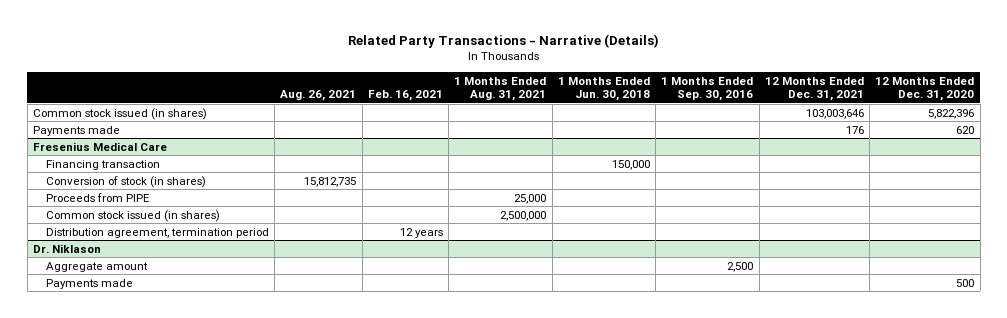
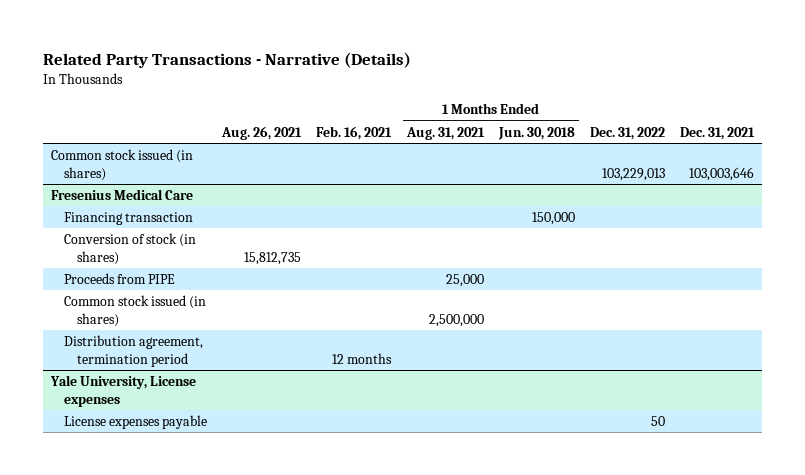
- | Aug. 26, 2021 | Feb. 16, 2021 | 1 Months Ended Aug. 31, 2021 | 1 Months Ended Jun. 30, 2018 | 1 Months Ended Sep. 30, 2016 | 12 Months Ended Dec. 31, 2021 | 12 Months Ended Dec. 31, 2020
+ | Aug. 26, 2021 | Feb. 16, 2021 | 1 Months Ended Aug. 31, 2021 | 1 Months Ended Jun. 30, 2018 | Dec. 31, 2022 | Dec. 31, 2021
- Payments made | | | | | | 176 | 620
@ Fresenius Medical Care
- Distribution agreement, termination period | | 12 years | | | | |
- Dr. Niklason
- Aggregate amount | | | | | 2,500 | |
- Payments made | | | | | | | 500
@ Fresenius Medical Care
+ Distribution agreement, termination period | | 12 months | | | |
+ Yale University, License expenses
+ License expenses payable | | | | | 50 |

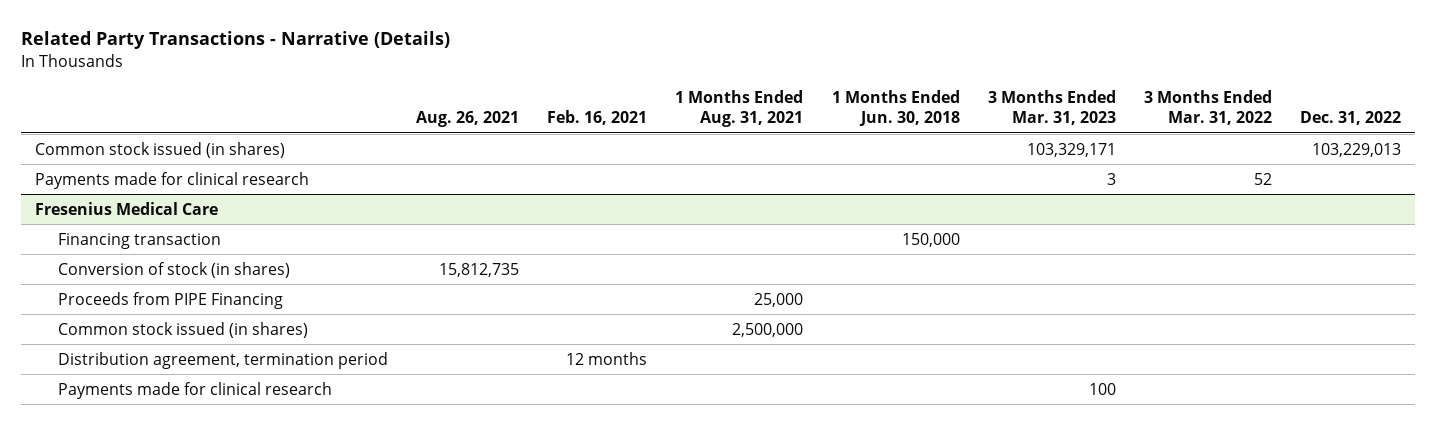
- | Aug. 26, 2021 | Feb. 16, 2021 | 1 Months Ended Aug. 31, 2021 | 1 Months Ended Jun. 30, 2018 | Dec. 31, 2022 | Dec. 31, 2021
+ | Aug. 26, 2021 | Feb. 16, 2021 | 1 Months Ended Aug. 31, 2021 | 1 Months Ended Jun. 30, 2018 | 3 Months Ended Mar. 31, 2023 | 3 Months Ended Mar. 31, 2022 | Dec. 31, 2022
+ Payments made for clinical research | | | | | 3 | 52 |
@ Fresenius Medical Care
- Proceeds from PIPE | | | 25,000 | | |
+ Proceeds from PIPE Financing | | | 25,000 | | | |
- Yale University, License expenses
- License expenses payable | | | | | 50 |
@ Fresenius Medical Care
+ Payments made for clinical research | | | | | 100 | |

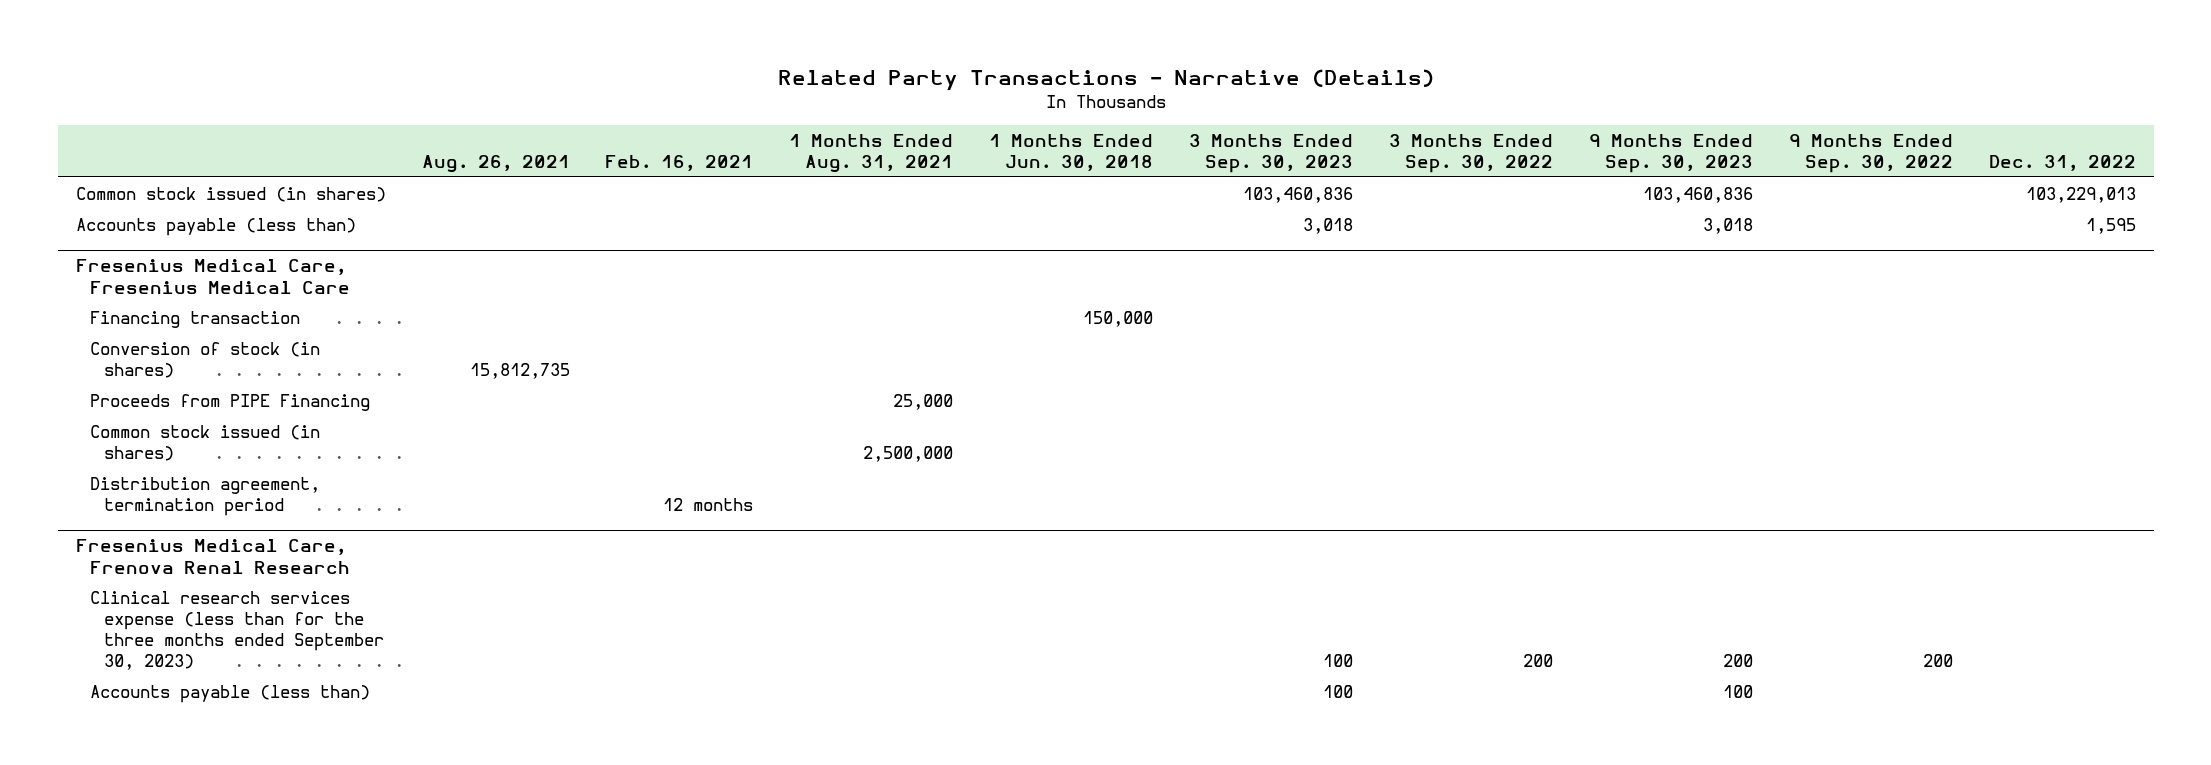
- | Aug. 26, 2021 | Feb. 16, 2021 | 1 Months Ended Aug. 31, 2021 | 1 Months Ended Jun. 30, 2018 | 3 Months Ended Mar. 31, 2023 | 3 Months Ended Mar. 31, 2022 | Dec. 31, 2022
+ | Aug. 26, 2021 | Feb. 16, 2021 | 1 Months Ended Aug. 31, 2021 | 1 Months Ended Jun. 30, 2018 | 3 Months Ended Sep. 30, 2023 | 3 Months Ended Sep. 30, 2022 | 9 Months Ended Sep. 30, 2023 | 9 Months Ended Sep. 30, 2022 | Dec. 31, 2022
- Payments made for clinical research | | | | | 3 | 52 |
- Fresenius Medical Care
+ Accounts payable (less than) | | | | | 3,018 | | 3,018 | | 1,595
+ Fresenius Medical Care, Fresenius Medical Care
- Payments made for clinical research | | | | | 100 | |
+ Fresenius Medical Care, Frenova Renal Research
+ Clinical research services expense (less than for the three months ended September 30, 2023) | | | | | 100 | 200 | 200 | 200 |
+ Accounts payable (less than) | | | | | 100 | | 100 | |

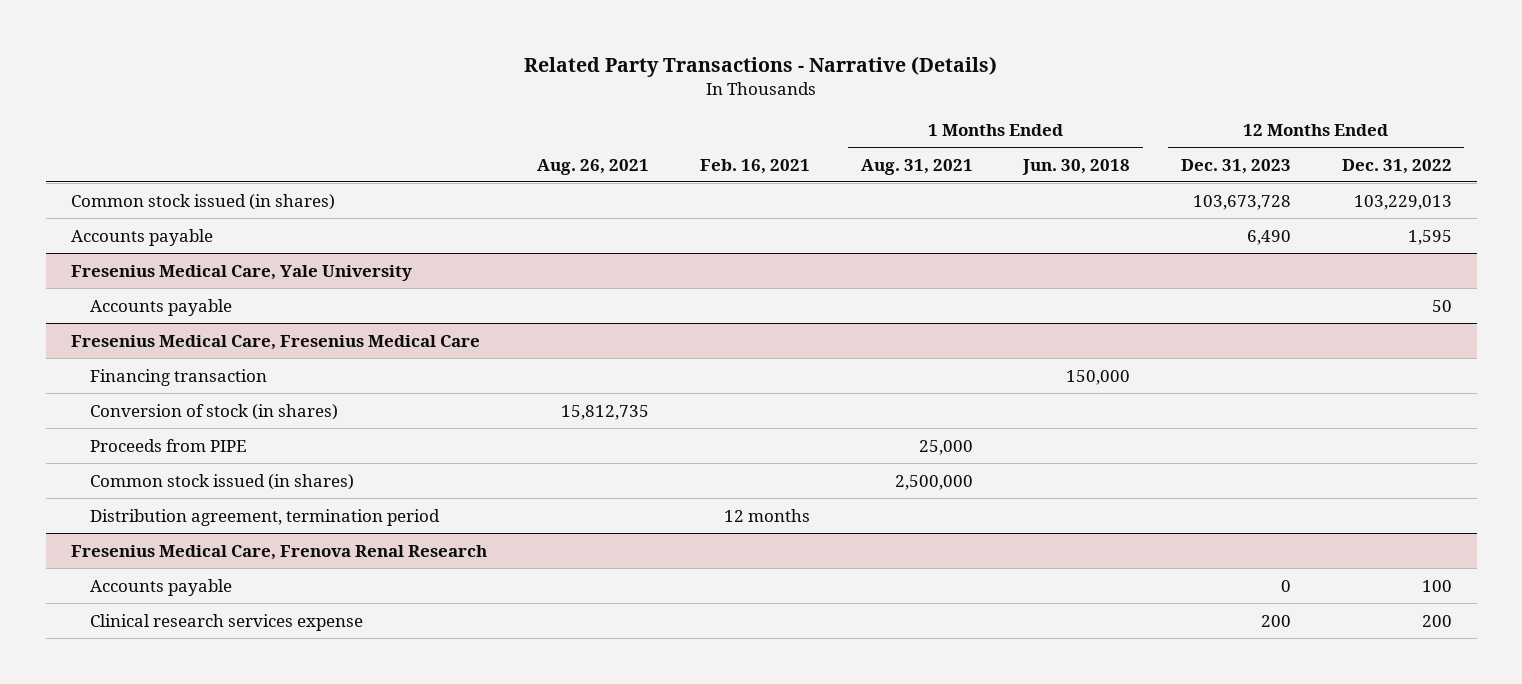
- | Aug. 26, 2021 | Feb. 16, 2021 | 1 Months Ended Aug. 31, 2021 | 1 Months Ended Jun. 30, 2018 | 3 Months Ended Sep. 30, 2023 | 3 Months Ended Sep. 30, 2022 | 9 Months Ended Sep. 30, 2023 | 9 Months Ended Sep. 30, 2022 | Dec. 31, 2022
+ | Aug. 26, 2021 | Feb. 16, 2021 | 1 Months Ended Aug. 31, 2021 | 1 Months Ended Jun. 30, 2018 | 12 Months Ended Dec. 31, 2023 | 12 Months Ended Dec. 31, 2022
- Accounts payable (less than) | | | | | 3,018 | | 3,018 | | 1,595
+ Accounts payable | | | | | 6,490 | 1,595
+ Fresenius Medical Care, Yale University
+ Accounts payable | | | | | | 50
@ Fresenius Medical Care, Fresenius Medical Care
- Proceeds from PIPE Financing | | | 25,000 | | | | | |
+ Proceeds from PIPE | | | 25,000 | | |
@ Fresenius Medical Care, Frenova Renal Research
- Clinical research services expense (less than for the three months ended September 30, 2023) | | | | | 100 | 200 | 200 | 200 |
- Accounts payable (less than) | | | | | 100 | | 100 | |
+ Accounts payable | | | | | 0 | 100
+ Clinical research services expense | | | | | 200 | 200

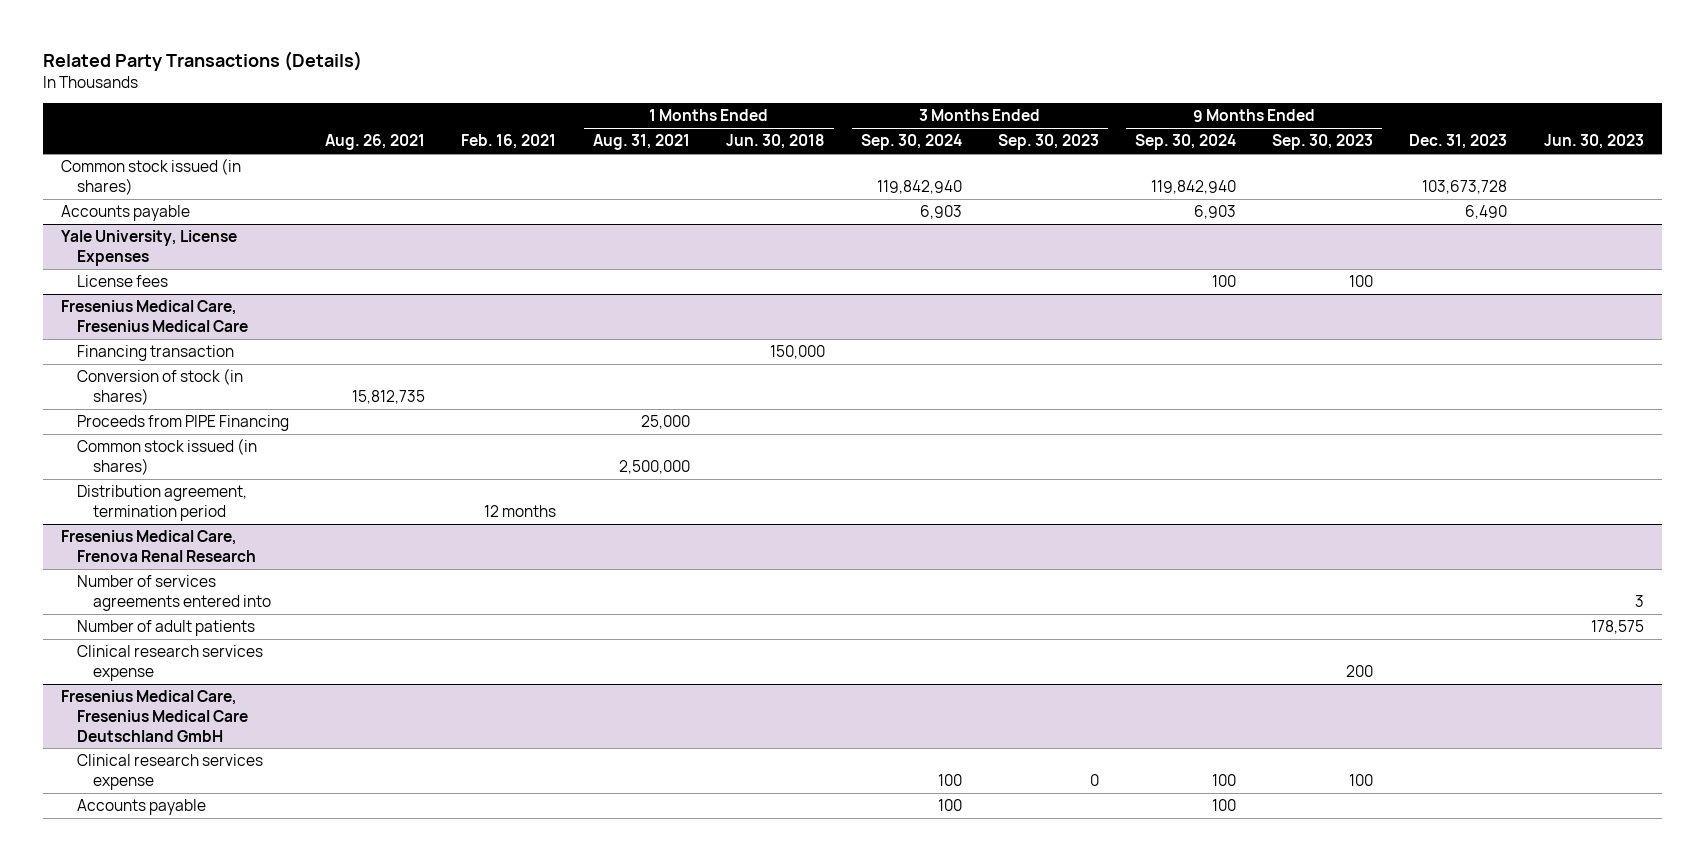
- Related Party Transactions - Narrative (Details)
+ Related Party Transactions (Details)
- | Aug. 26, 2021 | Feb. 16, 2021 | 1 Months Ended Aug. 31, 2021 | 1 Months Ended Jun. 30, 2018 | 12 Months Ended Dec. 31, 2023 | 12 Months Ended Dec. 31, 2022
+ | Aug. 26, 2021 | Feb. 16, 2021 | 1 Months Ended Aug. 31, 2021 | 1 Months Ended Jun. 30, 2018 | 3 Months Ended Sep. 30, 2024 | 3 Months Ended Sep. 30, 2023 | 9 Months Ended Sep. 30, 2024 | 9 Months Ended Sep. 30, 2023 | Dec. 31, 2023 | Jun. 30, 2023
- Fresenius Medical Care, Yale University
- Accounts payable | | | | | | 50
+ Yale University, License Expenses
+ License fees | | | | | | | 100 | 100 | |
@ Fresenius Medical Care, Fresenius Medical Care
- Proceeds from PIPE | | | 25,000 | | |
+ Proceeds from PIPE Financing | | | 25,000 | | | | | | |
@ Fresenius Medical Care, Frenova Renal Research
- Accounts payable | | | | | 0 | 100
+ Number of services agreements entered into | | | | | | | | | | 3
+ Number of adult patients | | | | | | | | | | 178,575
+ Fresenius Medical Care, Fresenius Medical Care Deutschland GmbH
+ Clinical research services expense | | | | | 100 | 0 | 100 | 100 | |
+ Accounts payable | | | | | 100 | | 100 | | |

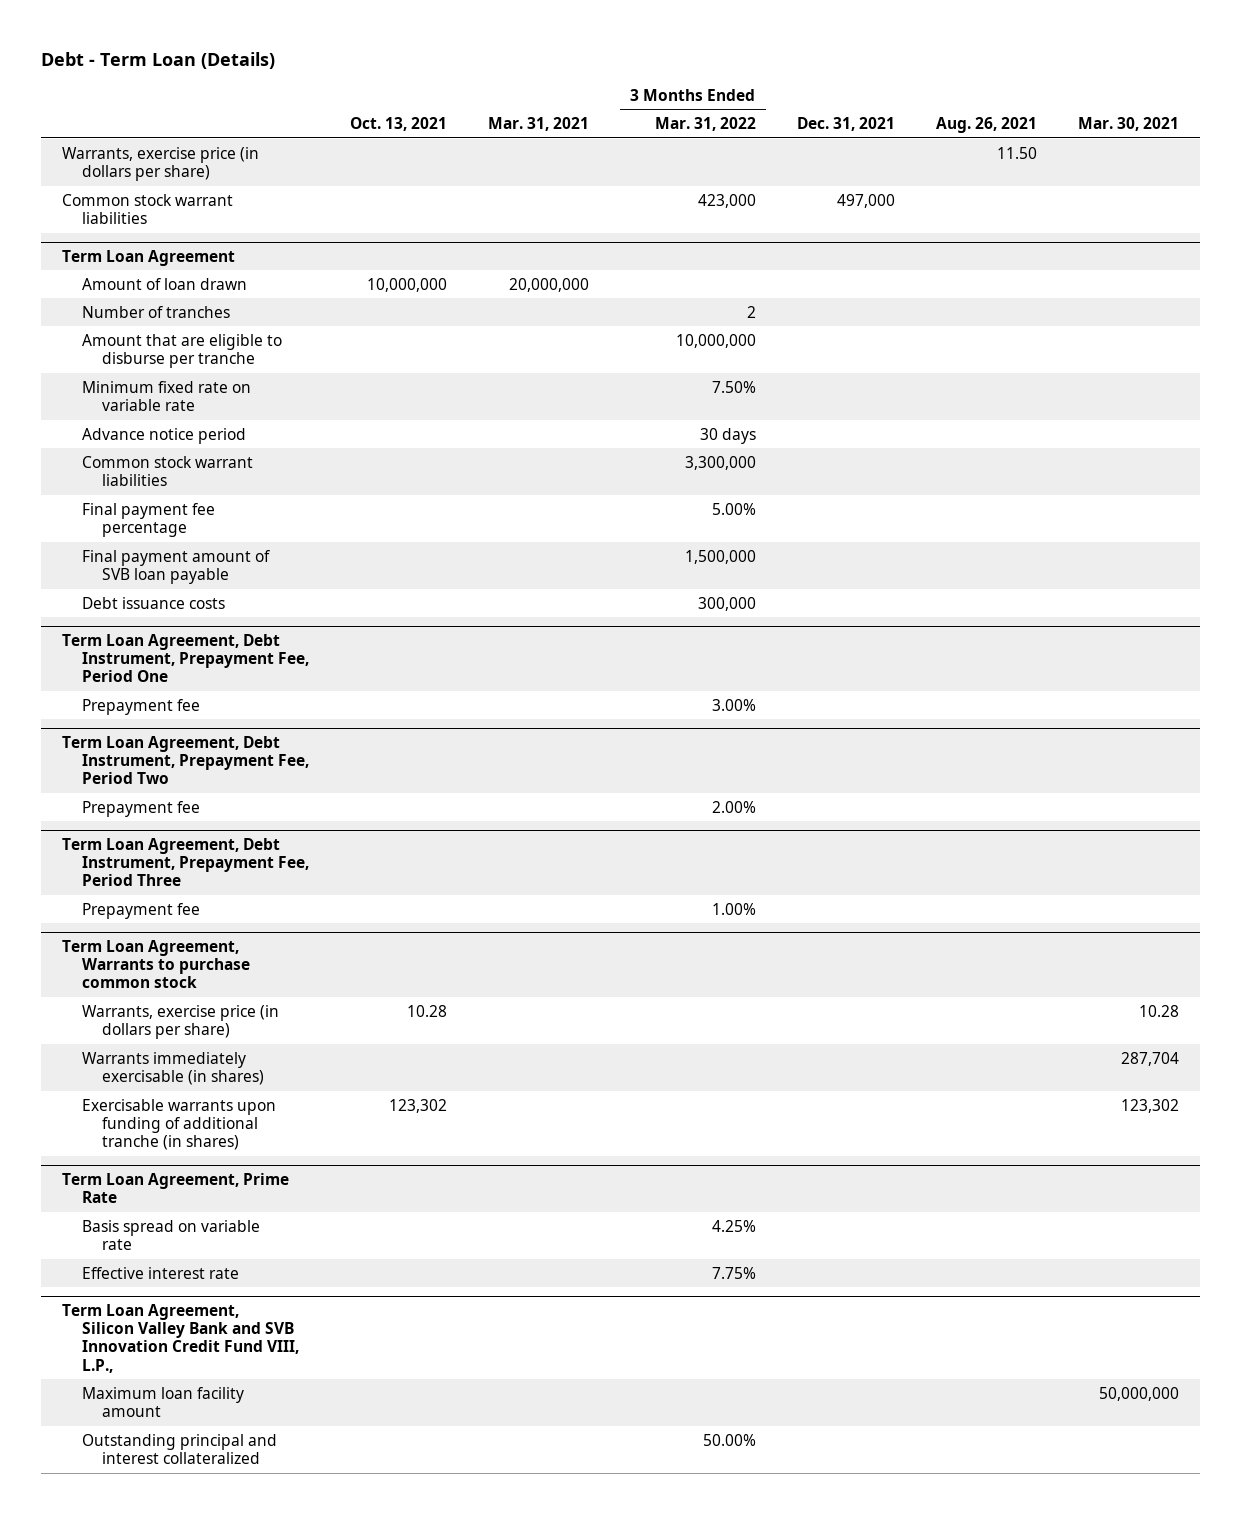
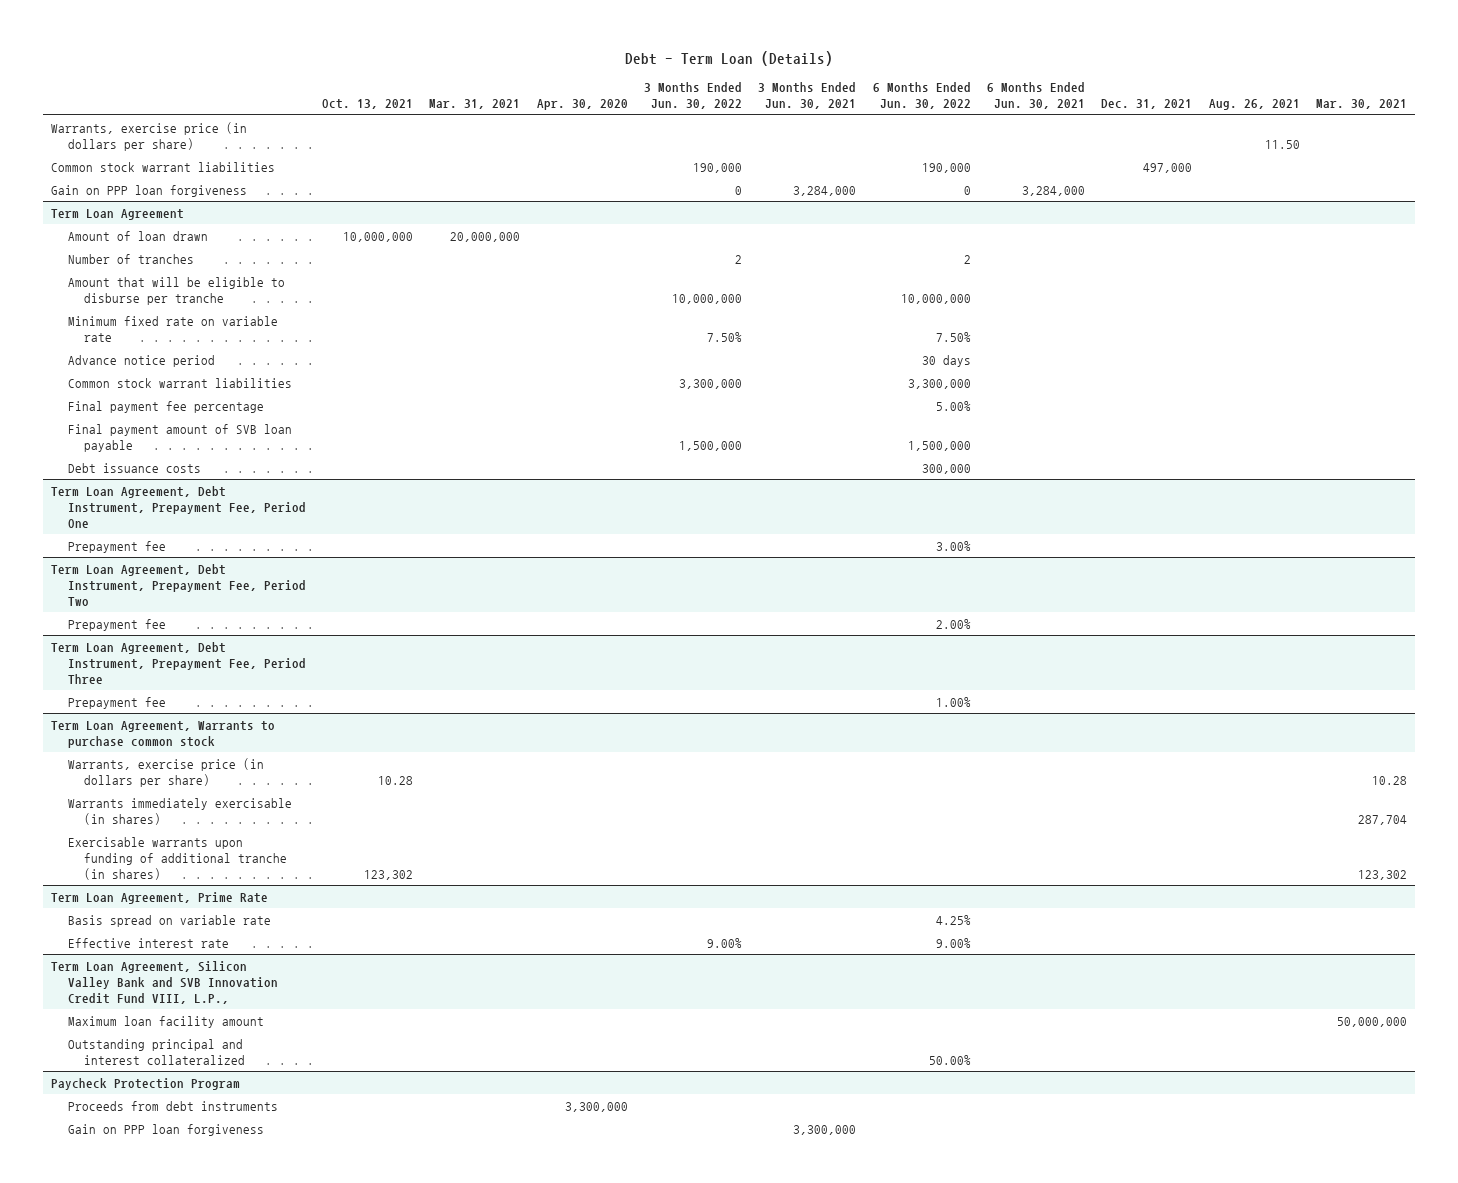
- | Oct. 13, 2021 | Mar. 31, 2021 | 3 Months Ended Mar. 31, 2022 | Dec. 31, 2021 | Aug. 26, 2021 | Mar. 30, 2021
+ | Oct. 13, 2021 | Mar. 31, 2021 | Apr. 30, 2020 | 3 Months Ended Jun. 30, 2022 | 3 Months Ended Jun. 30, 2021 | 6 Months Ended Jun. 30, 2022 | 6 Months Ended Jun. 30, 2021 | Dec. 31, 2021 | Aug. 26, 2021 | Mar. 30, 2021
+ Gain on PPP loan forgiveness | | | | 0 | 3,284,000 | 0 | 3,284,000 | | |
@ Term Loan Agreement
- Amount that are eligible to disburse per tranche | | | 10,000,000 | | |
+ Amount that will be eligible to disburse per tranche | | | | 10,000,000 | | 10,000,000 | | | |
+ Paycheck Protection Program
+ Proceeds from debt instruments | | | 3,300,000 | | | | | | |
+ Gain on PPP loan forgiveness | | | | | 3,300,000 | | | | |

